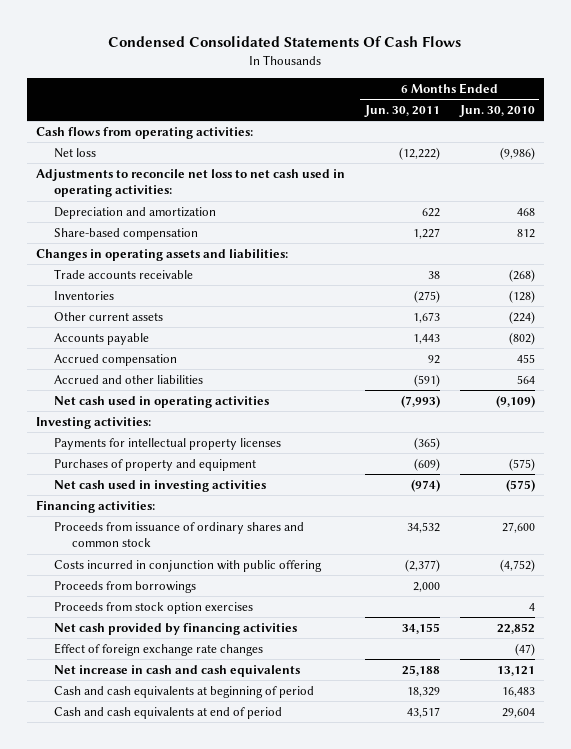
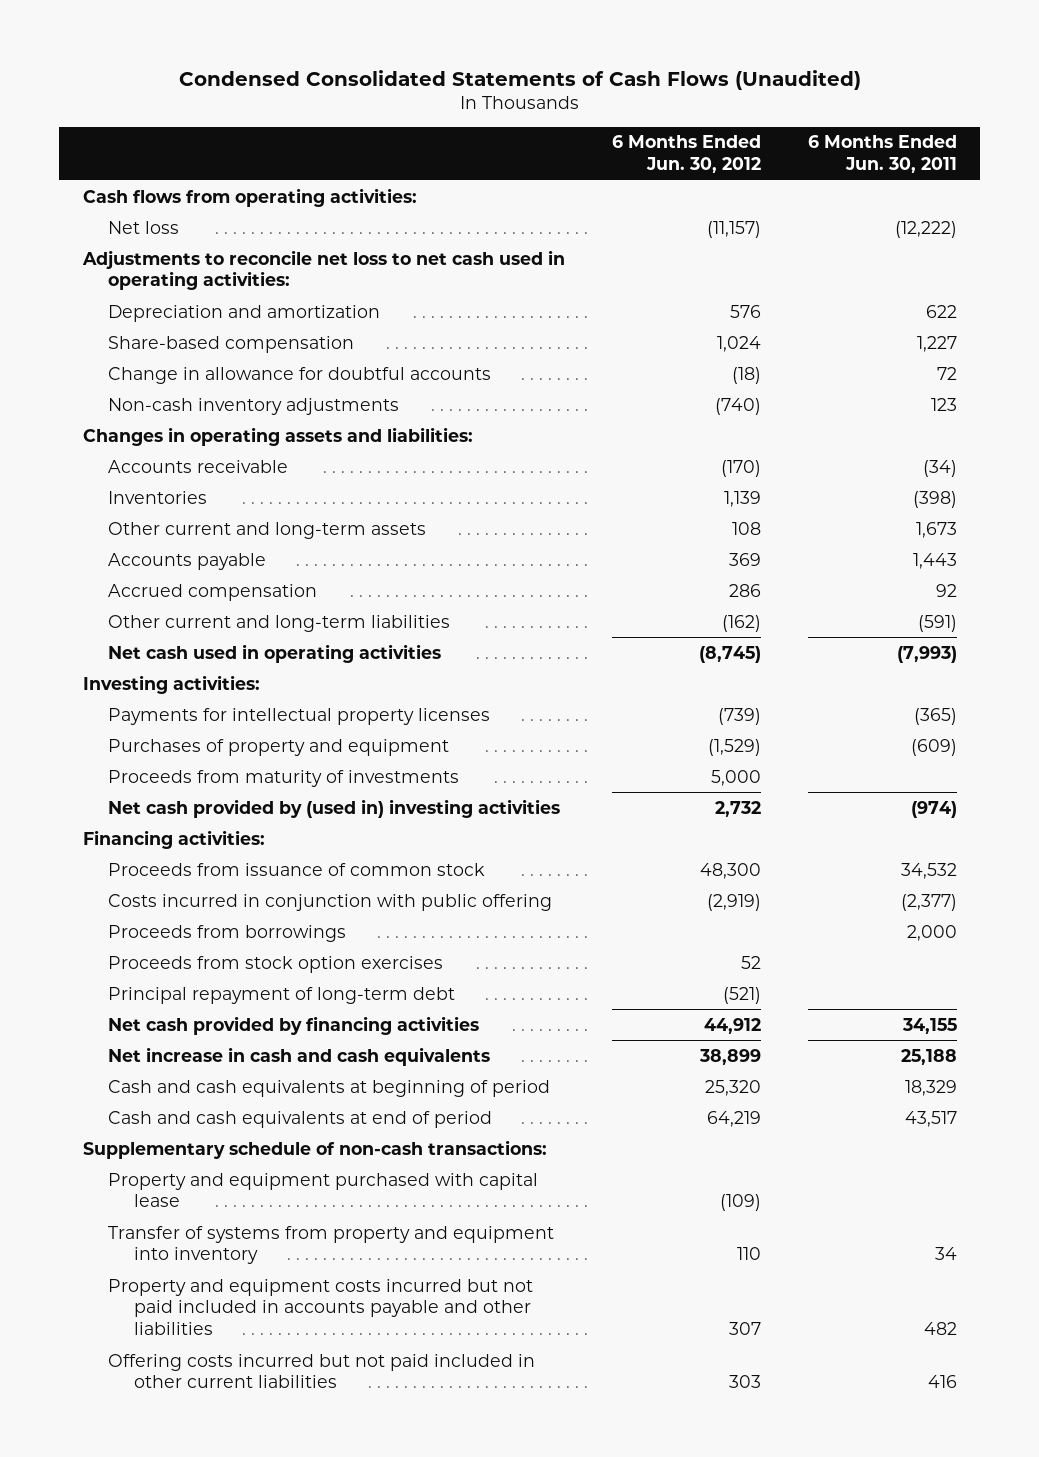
- Condensed Consolidated Statements Of Cash Flows
+ Condensed Consolidated Statements of Cash Flows (Unaudited)
- | 6 Months Ended Jun. 30, 2011 | 6 Months Ended Jun. 30, 2010
+ | 6 Months Ended Jun. 30, 2012 | 6 Months Ended Jun. 30, 2011
+ Change in allowance for doubtful accounts | (18) | 72
+ Non-cash inventory adjustments | (740) | 123
- Trade accounts receivable | 38 | (268)
- Inventories | (275) | (128)
- Other current assets | 1,673 | (224)
+ Accounts receivable | (170) | (34)
+ Inventories | 1,139 | (398)
+ Other current and long-term assets | 108 | 1,673
- Accrued and other liabilities | (591) | 564
+ Other current and long-term liabilities | (162) | (591)
- Net cash used in investing activities | (974) | (575)
+ Proceeds from maturity of investments | 5,000 |
+ Net cash provided by (used in) investing activities | 2,732 | (974)
- Proceeds from issuance of ordinary shares and common stock | 34,532 | 27,600
+ Proceeds from issuance of common stock | 48,300 | 34,532
+ Principal repayment of long-term debt | (521) |
- Effect of foreign exchange rate changes | | (47)
+ Supplementary schedule of non-cash transactions:
+ Property and equipment purchased with capital lease | (109) |
+ Transfer of systems from property and equipment into inventory | 110 | 34
+ Property and equipment costs incurred but not paid included in accounts payable and other liabilities | 307 | 482
+ Offering costs incurred but not paid included in other current liabilities | 303 | 416

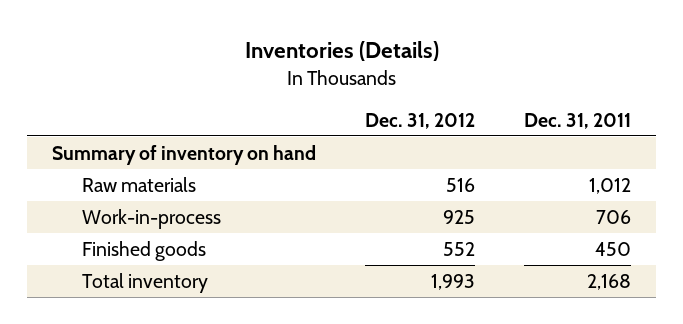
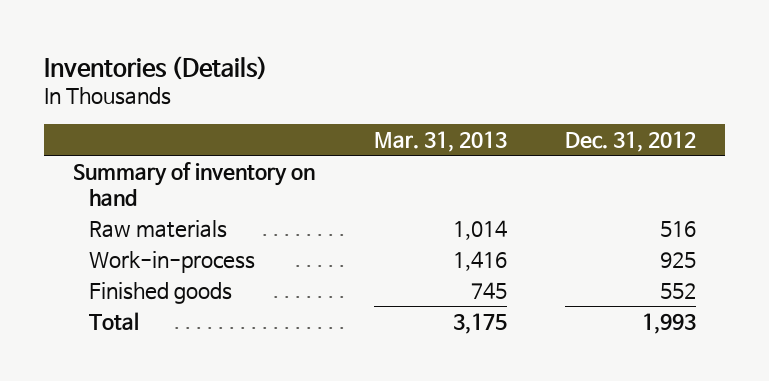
- | Dec. 31, 2012 | Dec. 31, 2011
+ | Mar. 31, 2013 | Dec. 31, 2012
- Total inventory | 1,993 | 2,168
+ Total | 3,175 | 1,993

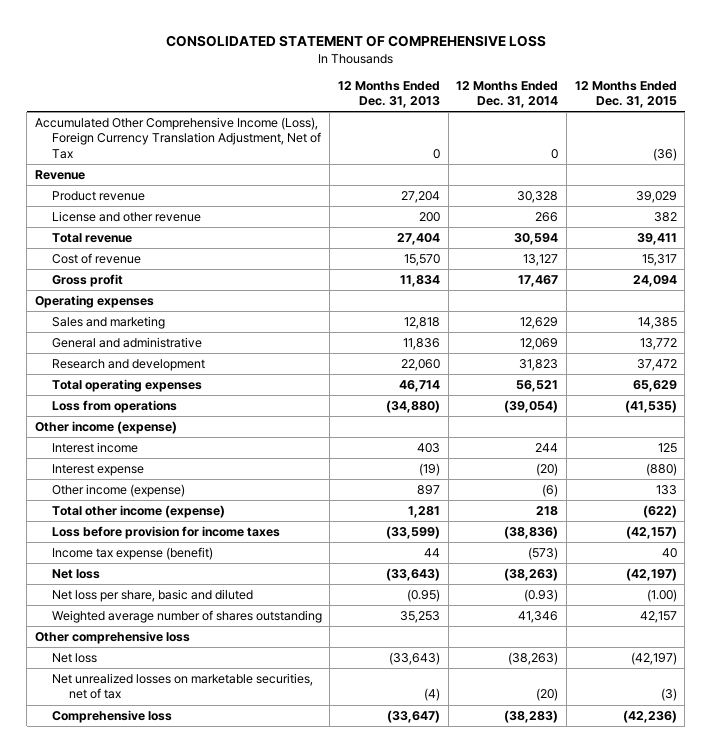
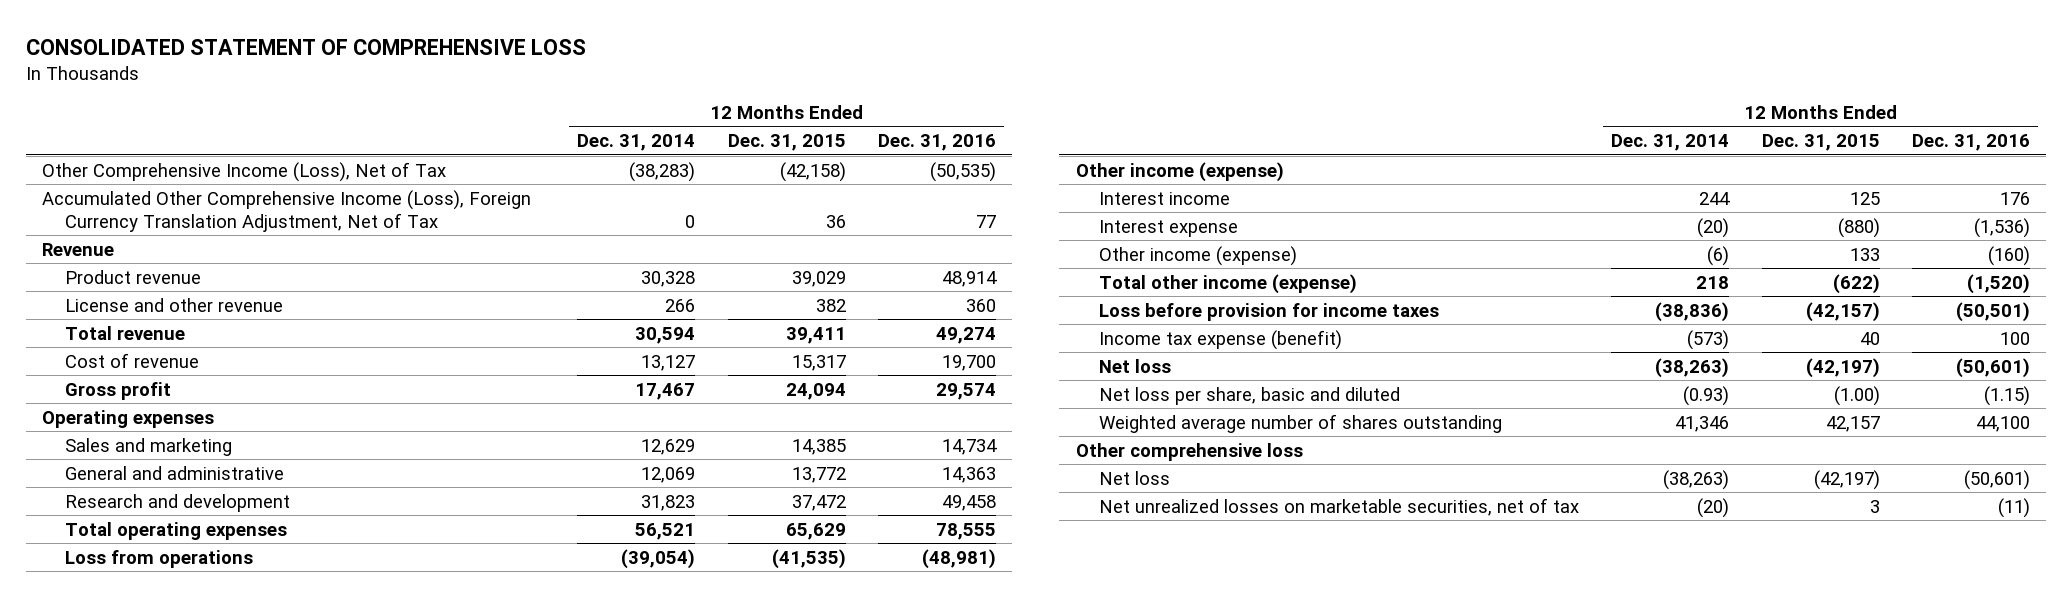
- | 12 Months Ended Dec. 31, 2013 | 12 Months Ended Dec. 31, 2014 | 12 Months Ended Dec. 31, 2015
+ | 12 Months Ended Dec. 31, 2014 | 12 Months Ended Dec. 31, 2015 | 12 Months Ended Dec. 31, 2016
- Accumulated Other Comprehensive Income (Loss), Foreign Currency Translation Adjustment, Net of Tax | 0 | 0 | (36)
+ Other Comprehensive Income (Loss), Net of Tax | (38,283) | (42,158) | (50,535)
+ Accumulated Other Comprehensive Income (Loss), Foreign Currency Translation Adjustment, Net of Tax | 0 | 36 | 77
- Net unrealized losses on marketable securities, net of tax | (4) | (20) | (3)
- Comprehensive loss | (33,647) | (38,283) | (42,236)
+ Net unrealized losses on marketable securities, net of tax | (20) | 3 | (11)

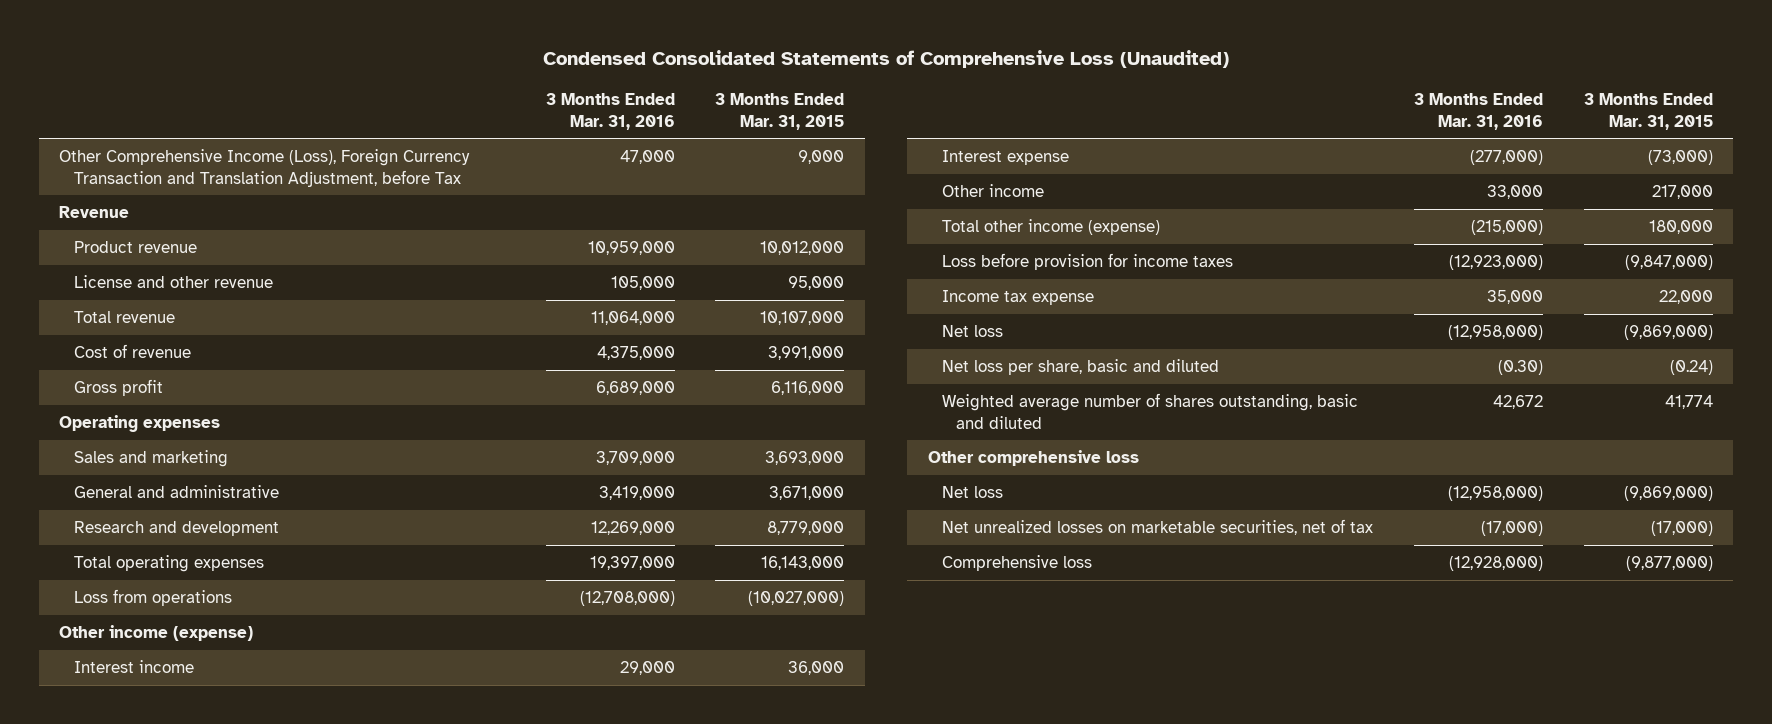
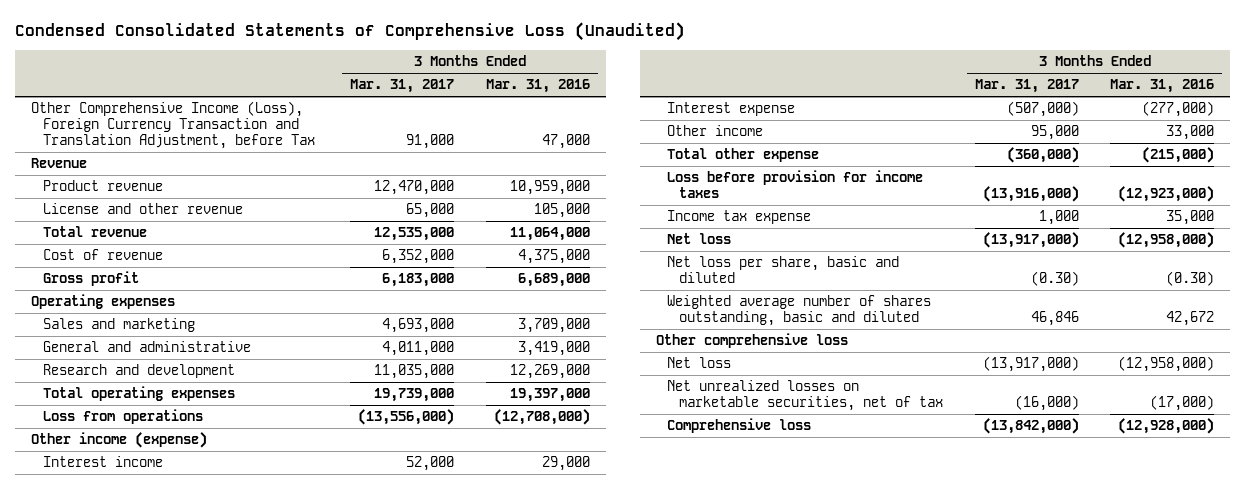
- | 3 Months Ended Mar. 31, 2016 | 3 Months Ended Mar. 31, 2015
+ | 3 Months Ended Mar. 31, 2017 | 3 Months Ended Mar. 31, 2016
- Total other income (expense) | (215,000) | 180,000
+ Total other expense | (360,000) | (215,000)

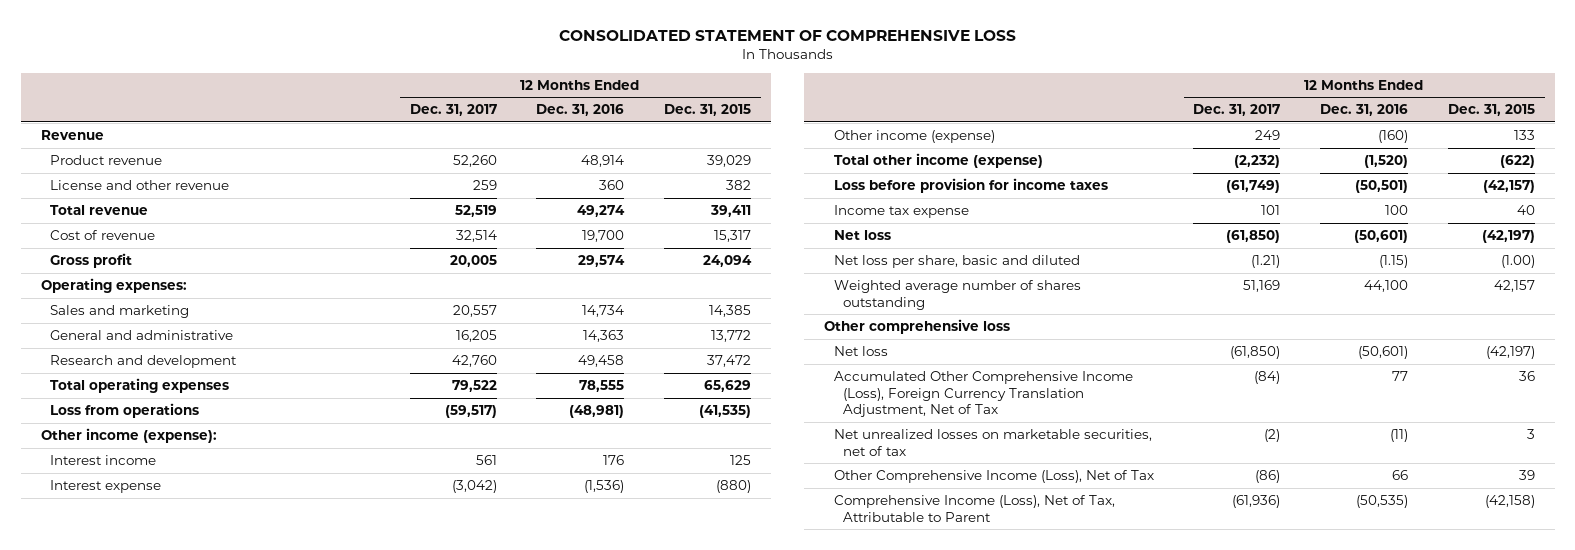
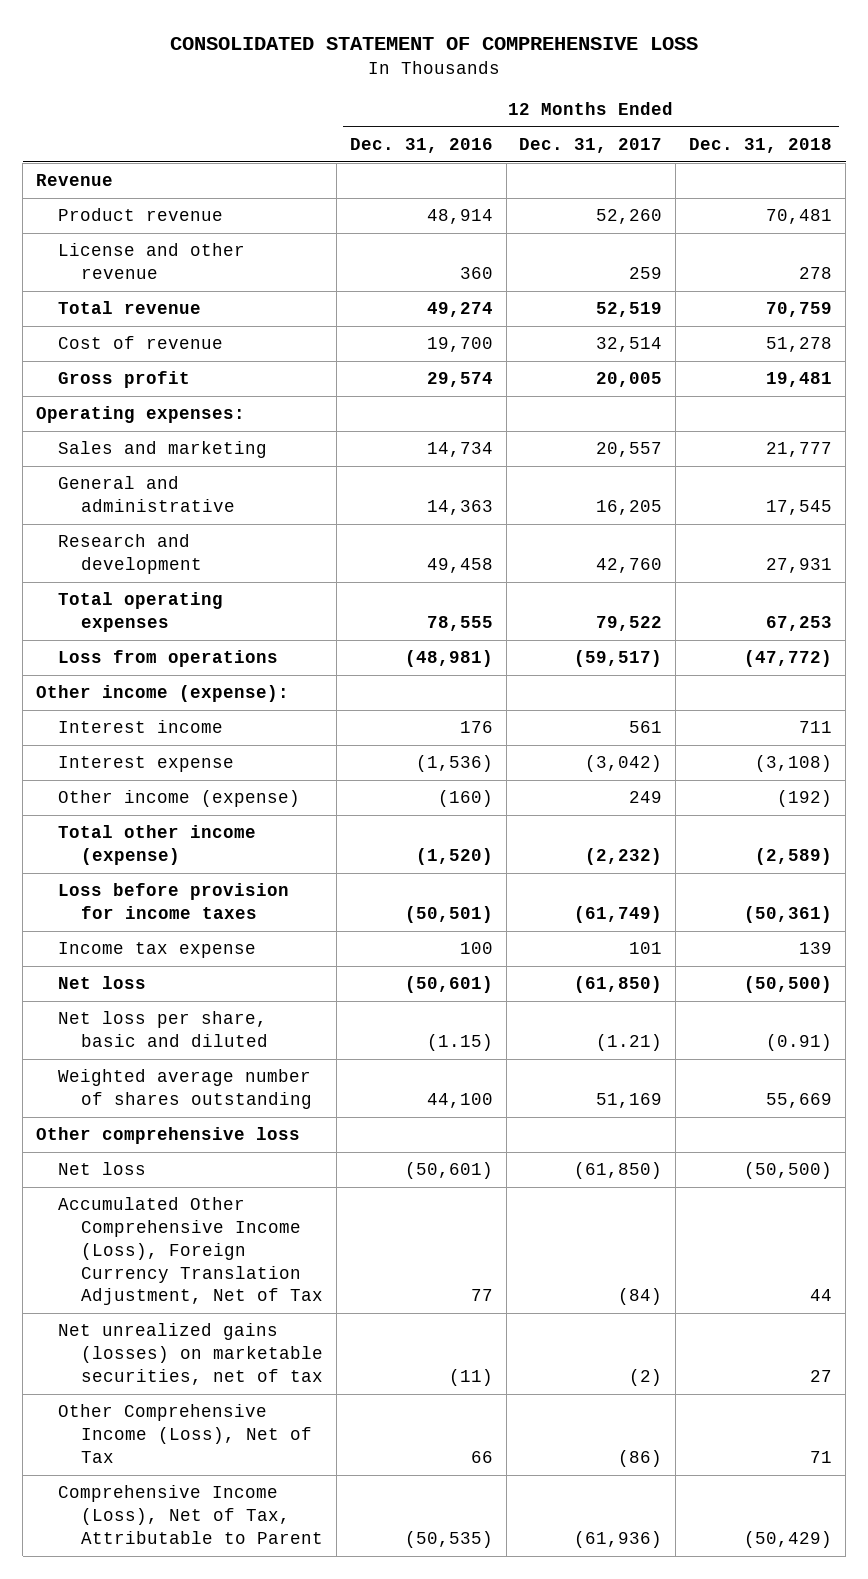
- | 12 Months Ended Dec. 31, 2017 | 12 Months Ended Dec. 31, 2016 | 12 Months Ended Dec. 31, 2015
+ | 12 Months Ended Dec. 31, 2016 | 12 Months Ended Dec. 31, 2017 | 12 Months Ended Dec. 31, 2018
- Net unrealized losses on marketable securities, net of tax | (2) | (11) | 3
+ Net unrealized gains (losses) on marketable securities, net of tax | (11) | (2) | 27

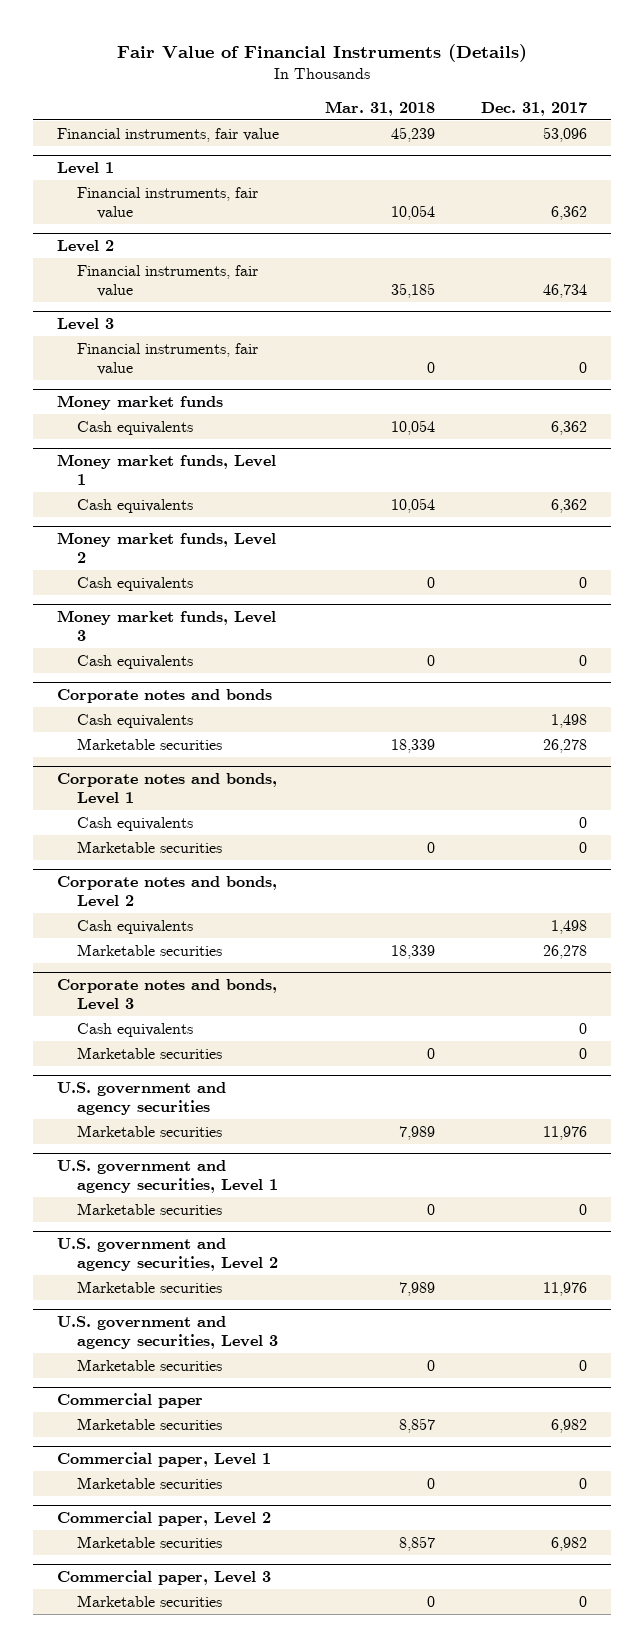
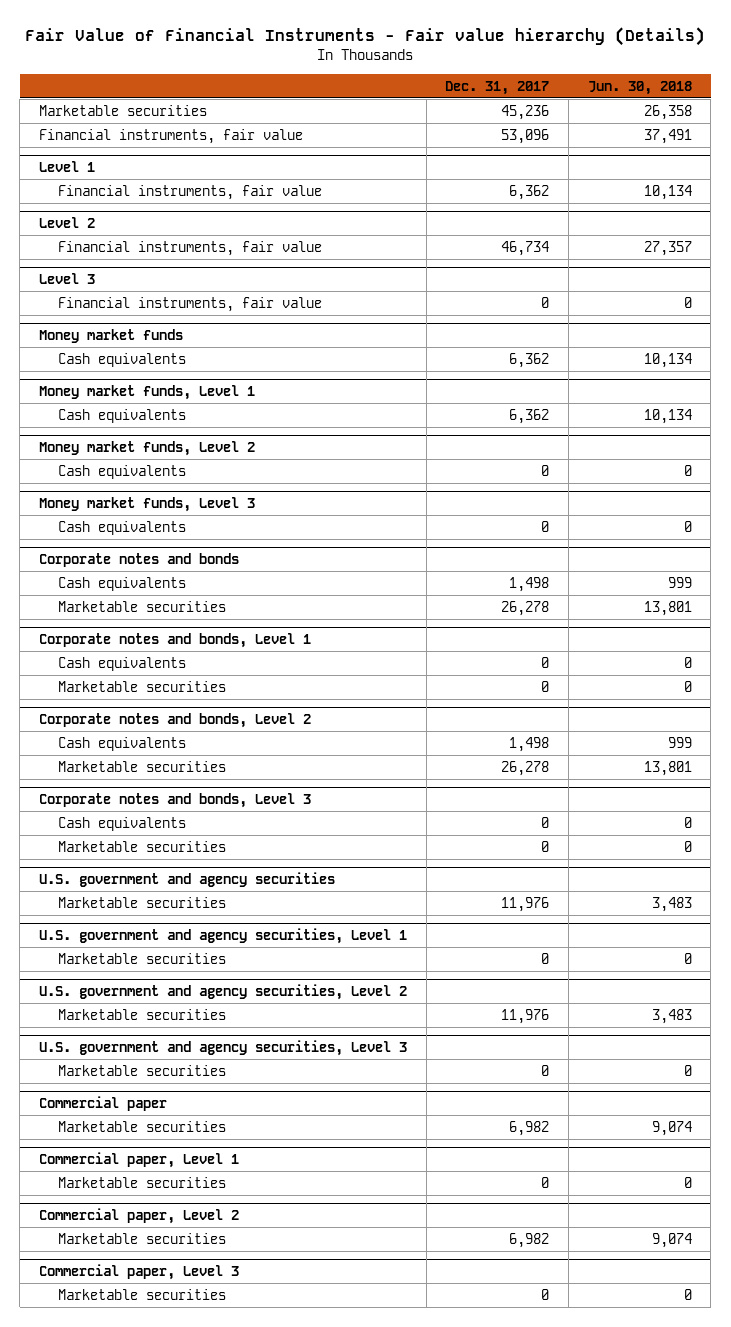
- Fair Value of Financial Instruments (Details)
+ Fair Value of Financial Instruments - Fair value hierarchy (Details)
- | Mar. 31, 2018 | Dec. 31, 2017
+ | Dec. 31, 2017 | Jun. 30, 2018
+ Marketable securities | 45,236 | 26,358

